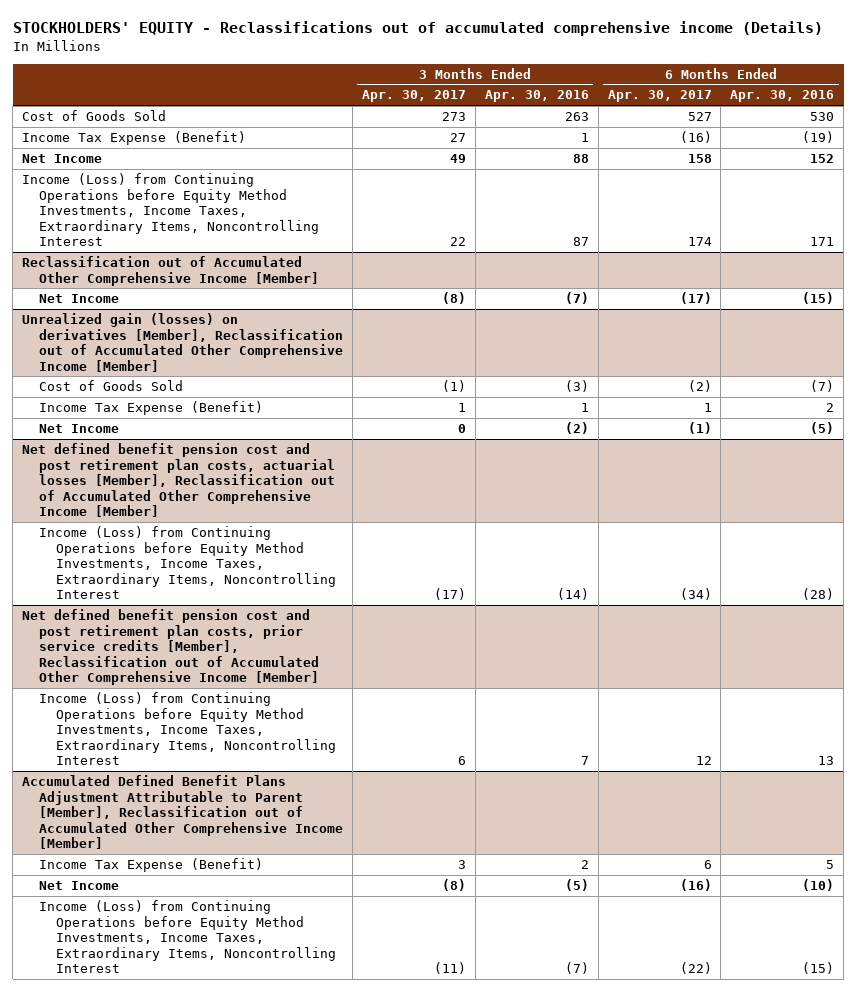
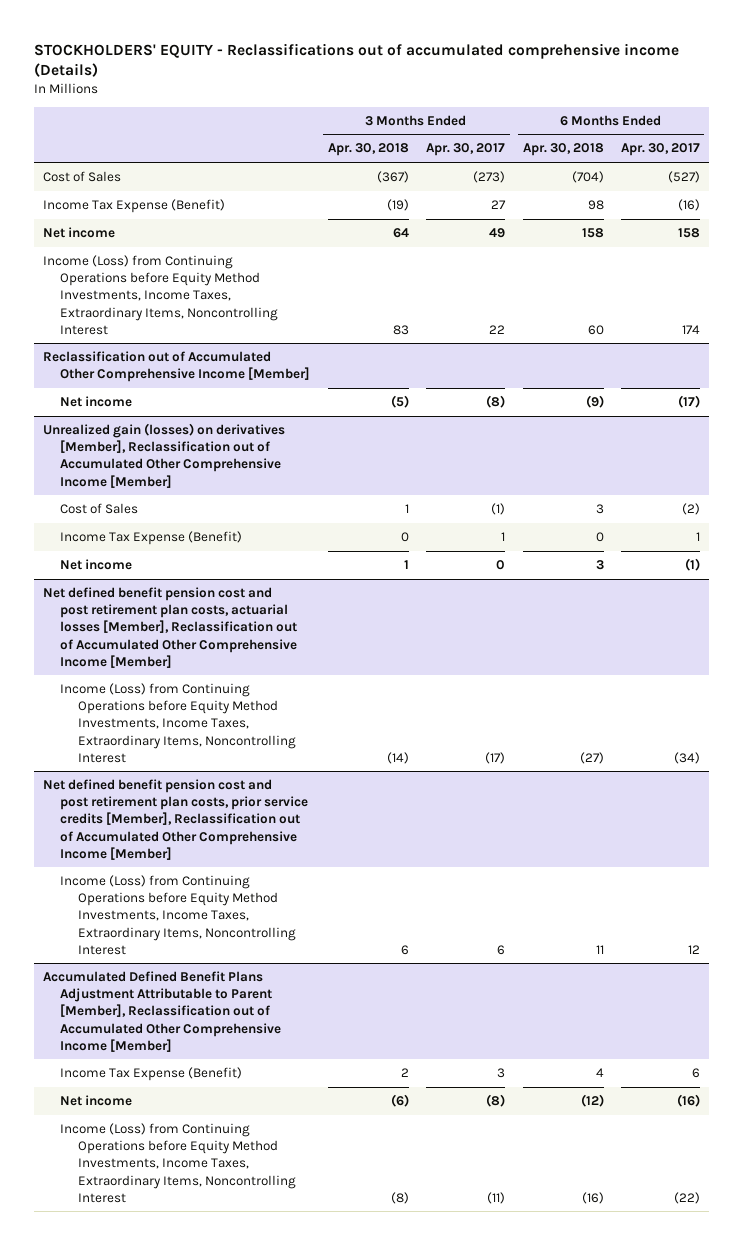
- | 3 Months Ended Apr. 30, 2017 | 3 Months Ended Apr. 30, 2016 | 6 Months Ended Apr. 30, 2017 | 6 Months Ended Apr. 30, 2016
+ | 3 Months Ended Apr. 30, 2018 | 3 Months Ended Apr. 30, 2017 | 6 Months Ended Apr. 30, 2018 | 6 Months Ended Apr. 30, 2017
- Cost of Goods Sold | 273 | 263 | 527 | 530
+ Cost of Sales | (367) | (273) | (704) | (527)
- Net Income | 49 | 88 | 158 | 152
+ Net income | 64 | 49 | 158 | 158
@ Reclassification out of Accumulated Other Comprehensive Income [Member]
- Net Income | (8) | (7) | (17) | (15)
+ Net income | (5) | (8) | (9) | (17)
@ Unrealized gain (losses) on derivatives [Member], Reclassification out of Accumulated Other Comprehensive Income [Member]
- Cost of Goods Sold | (1) | (3) | (2) | (7)
+ Cost of Sales | 1 | (1) | 3 | (2)
- Net Income | 0 | (2) | (1) | (5)
+ Net income | 1 | 0 | 3 | (1)
@ Accumulated Defined Benefit Plans Adjustment Attributable to Parent [Member], Reclassification out of Accumulated Other Comprehensive Income [Member]
- Net Income | (8) | (5) | (16) | (10)
+ Net income | (6) | (8) | (12) | (16)

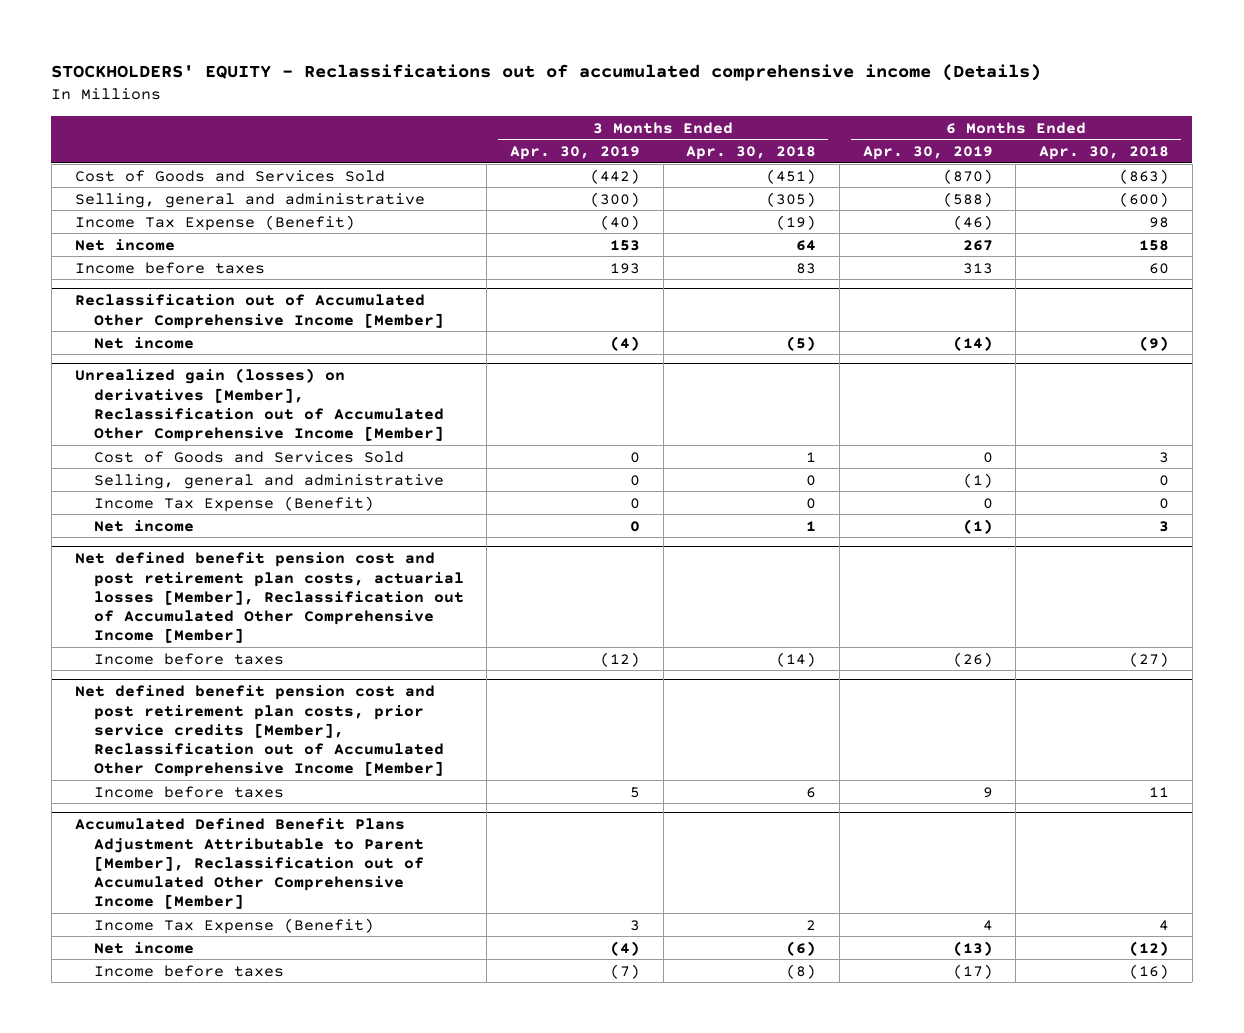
- | 3 Months Ended Apr. 30, 2018 | 3 Months Ended Apr. 30, 2017 | 6 Months Ended Apr. 30, 2018 | 6 Months Ended Apr. 30, 2017
+ | 3 Months Ended Apr. 30, 2019 | 3 Months Ended Apr. 30, 2018 | 6 Months Ended Apr. 30, 2019 | 6 Months Ended Apr. 30, 2018
- Cost of Sales | (367) | (273) | (704) | (527)
+ Cost of Goods and Services Sold | (442) | (451) | (870) | (863)
+ Selling, general and administrative | (300) | (305) | (588) | (600)
- Income (Loss) from Continuing Operations before Equity Method Investments, Income Taxes, Extraordinary Items, Noncontrolling Interest | 83 | 22 | 60 | 174
+ Income before taxes | 193 | 83 | 313 | 60
@ Unrealized gain (losses) on derivatives [Member], Reclassification out of Accumulated Other Comprehensive Income [Member]
- Cost of Sales | 1 | (1) | 3 | (2)
+ Cost of Goods and Services Sold | 0 | 1 | 0 | 3
+ Selling, general and administrative | 0 | 0 | (1) | 0
@ Net defined benefit pension cost and post retirement plan costs, actuarial losses [Member], Reclassification out of Accumulated Other Comprehensive Income [Member]
- Income (Loss) from Continuing Operations before Equity Method Investments, Income Taxes, Extraordinary Items, Noncontrolling Interest | (14) | (17) | (27) | (34)
+ Income before taxes | (12) | (14) | (26) | (27)
@ Net defined benefit pension cost and post retirement plan costs, prior service credits [Member], Reclassification out of Accumulated Other Comprehensive Income [Member]
- Income (Loss) from Continuing Operations before Equity Method Investments, Income Taxes, Extraordinary Items, Noncontrolling Interest | 6 | 6 | 11 | 12
+ Income before taxes | 5 | 6 | 9 | 11
@ Accumulated Defined Benefit Plans Adjustment Attributable to Parent [Member], Reclassification out of Accumulated Other Comprehensive Income [Member]
- Income (Loss) from Continuing Operations before Equity Method Investments, Income Taxes, Extraordinary Items, Noncontrolling Interest | (8) | (11) | (16) | (22)
+ Income before taxes | (7) | (8) | (17) | (16)

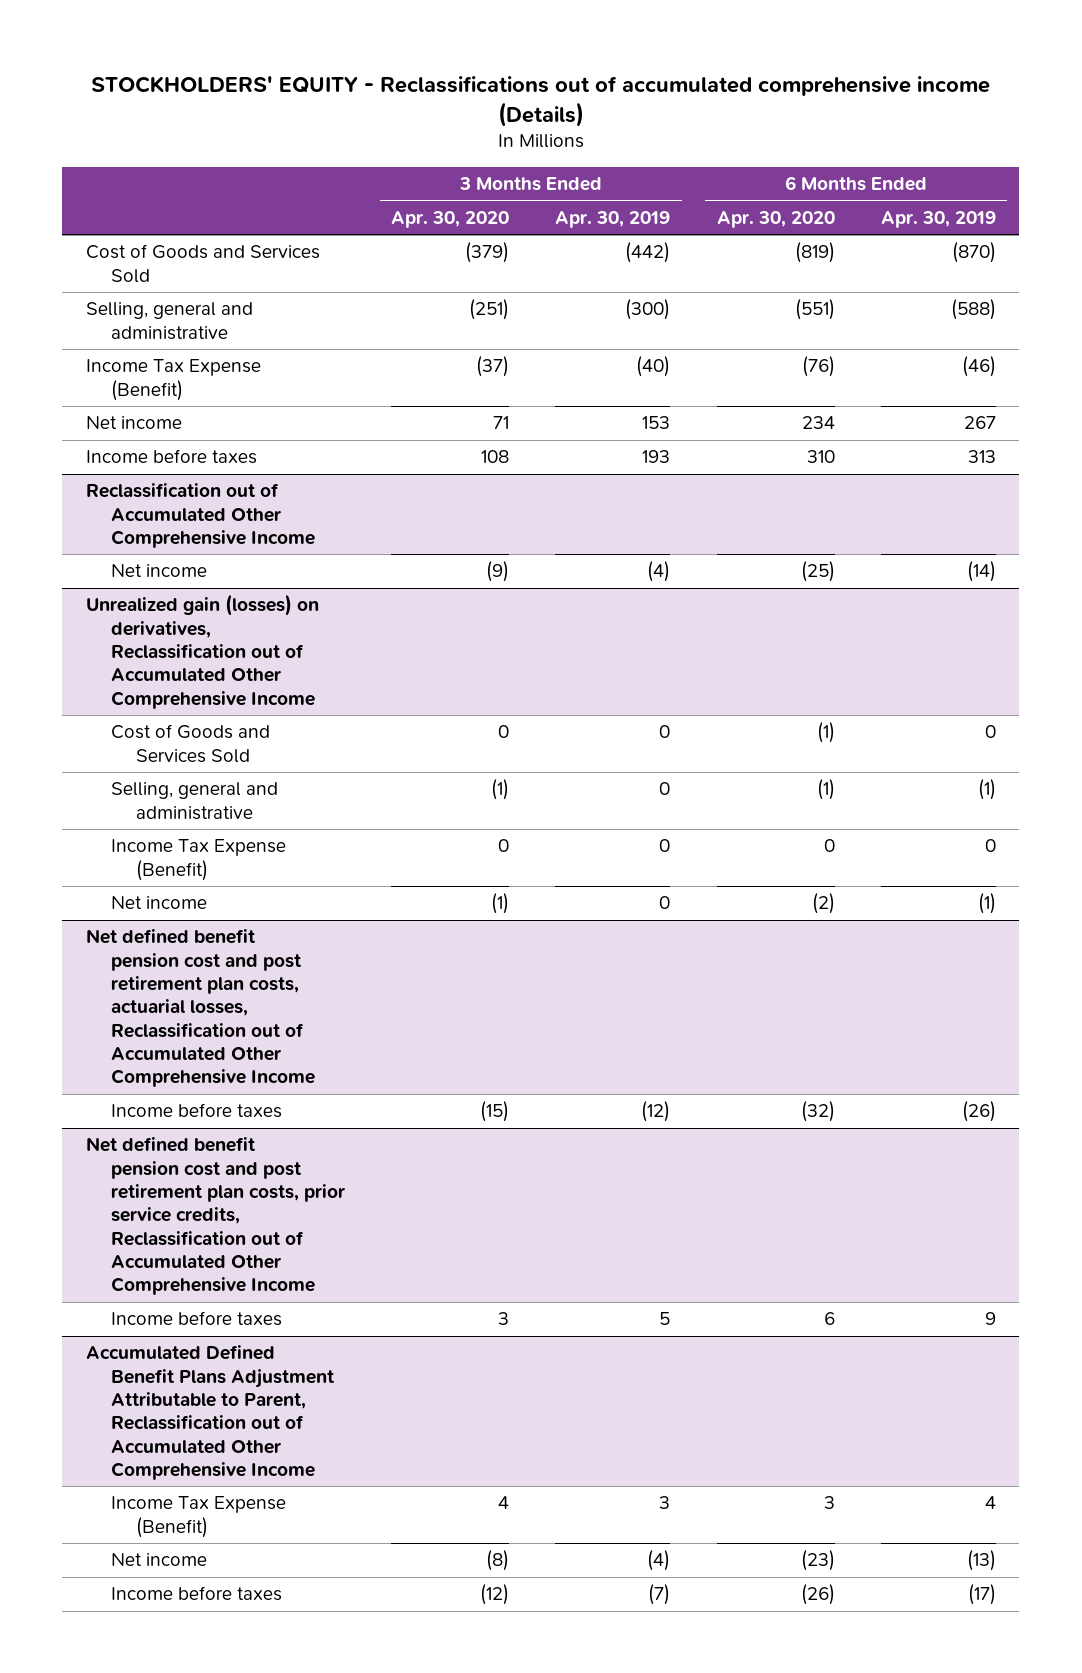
- | 3 Months Ended Apr. 30, 2019 | 3 Months Ended Apr. 30, 2018 | 6 Months Ended Apr. 30, 2019 | 6 Months Ended Apr. 30, 2018
+ | 3 Months Ended Apr. 30, 2020 | 3 Months Ended Apr. 30, 2019 | 6 Months Ended Apr. 30, 2020 | 6 Months Ended Apr. 30, 2019
- Reclassification out of Accumulated Other Comprehensive Income [Member]
+ Reclassification out of Accumulated Other Comprehensive Income
- Unrealized gain (losses) on derivatives [Member], Reclassification out of Accumulated Other Comprehensive Income [Member]
+ Unrealized gain (losses) on derivatives, Reclassification out of Accumulated Other Comprehensive Income
- Net defined benefit pension cost and post retirement plan costs, actuarial losses [Member], Reclassification out of Accumulated Other Comprehensive Income [Member]
+ Net defined benefit pension cost and post retirement plan costs, actuarial losses, Reclassification out of Accumulated Other Comprehensive Income
- Net defined benefit pension cost and post retirement plan costs, prior service credits [Member], Reclassification out of Accumulated Other Comprehensive Income [Member]
+ Net defined benefit pension cost and post retirement plan costs, prior service credits, Reclassification out of Accumulated Other Comprehensive Income
- Accumulated Defined Benefit Plans Adjustment Attributable to Parent [Member], Reclassification out of Accumulated Other Comprehensive Income [Member]
+ Accumulated Defined Benefit Plans Adjustment Attributable to Parent, Reclassification out of Accumulated Other Comprehensive Income

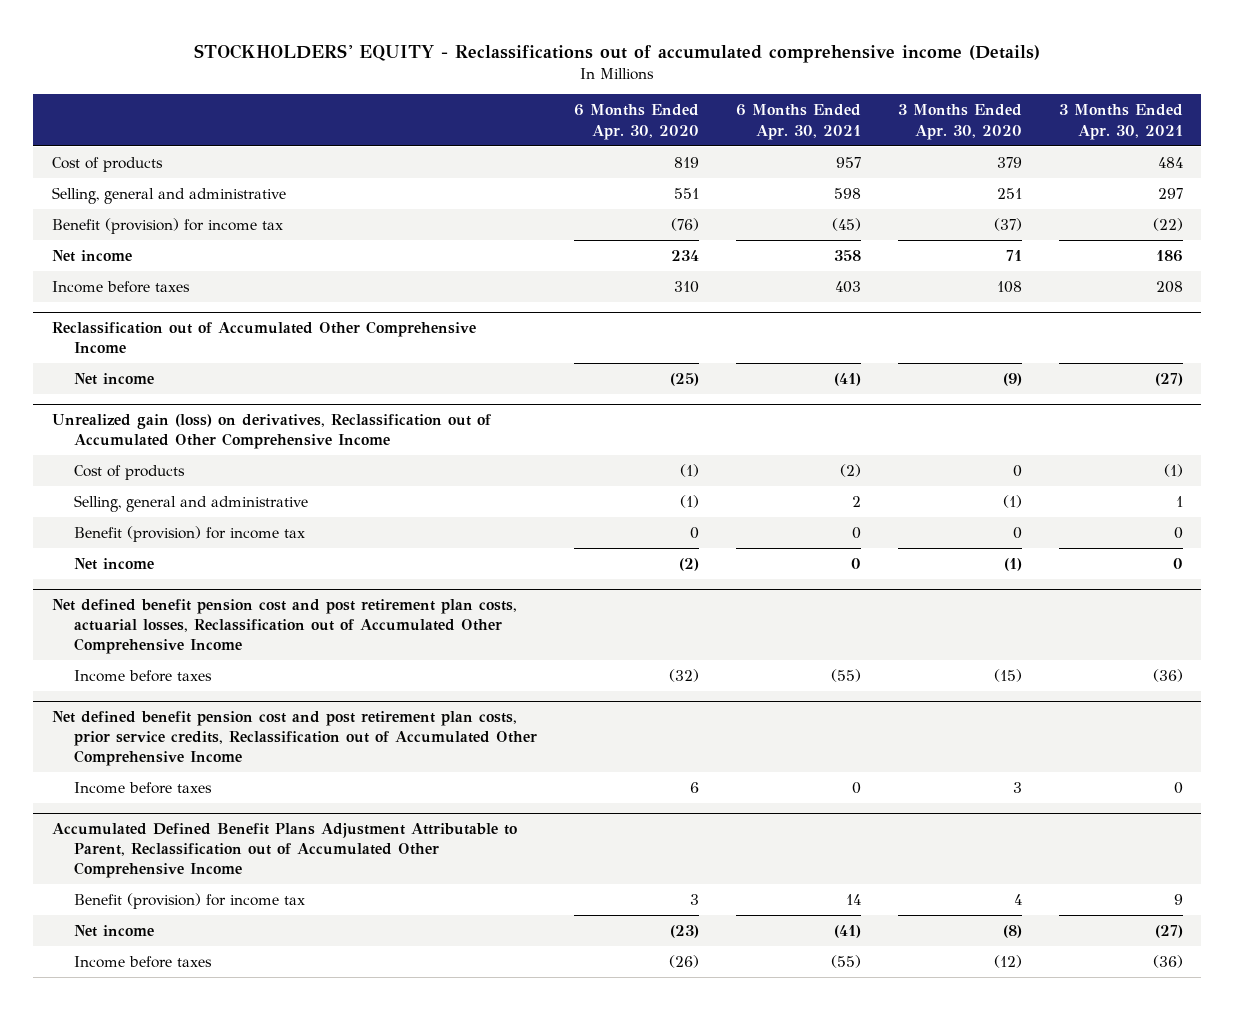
- | 3 Months Ended Apr. 30, 2020 | 3 Months Ended Apr. 30, 2019 | 6 Months Ended Apr. 30, 2020 | 6 Months Ended Apr. 30, 2019
+ | 6 Months Ended Apr. 30, 2020 | 6 Months Ended Apr. 30, 2021 | 3 Months Ended Apr. 30, 2020 | 3 Months Ended Apr. 30, 2021
- Cost of Goods and Services Sold | (379) | (442) | (819) | (870)
- Selling, general and administrative | (251) | (300) | (551) | (588)
- Income Tax Expense (Benefit) | (37) | (40) | (76) | (46)
+ Cost of products | 819 | 957 | 379 | 484
+ Selling, general and administrative | 551 | 598 | 251 | 297
+ Benefit (provision) for income tax | (76) | (45) | (37) | (22)
- Unrealized gain (losses) on derivatives, Reclassification out of Accumulated Other Comprehensive Income
- Cost of Goods and Services Sold | 0 | 0 | (1) | 0
+ Unrealized gain (loss) on derivatives, Reclassification out of Accumulated Other Comprehensive Income
+ Cost of products | (1) | (2) | 0 | (1)
- Income Tax Expense (Benefit) | 0 | 0 | 0 | 0
+ Benefit (provision) for income tax | 0 | 0 | 0 | 0
@ Accumulated Defined Benefit Plans Adjustment Attributable to Parent, Reclassification out of Accumulated Other Comprehensive Income
- Income Tax Expense (Benefit) | 4 | 3 | 3 | 4
+ Benefit (provision) for income tax | 3 | 14 | 4 | 9

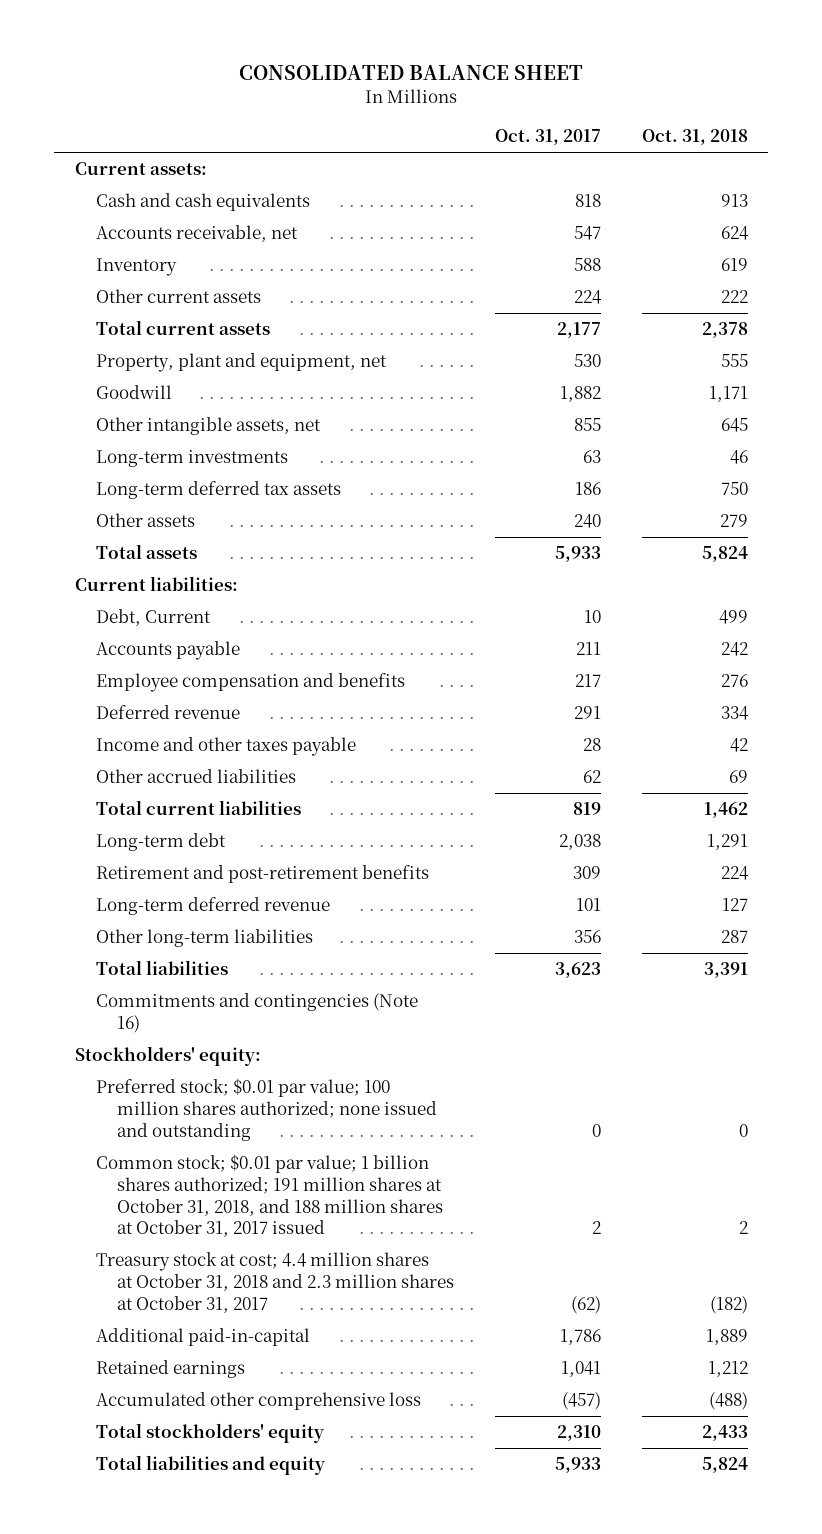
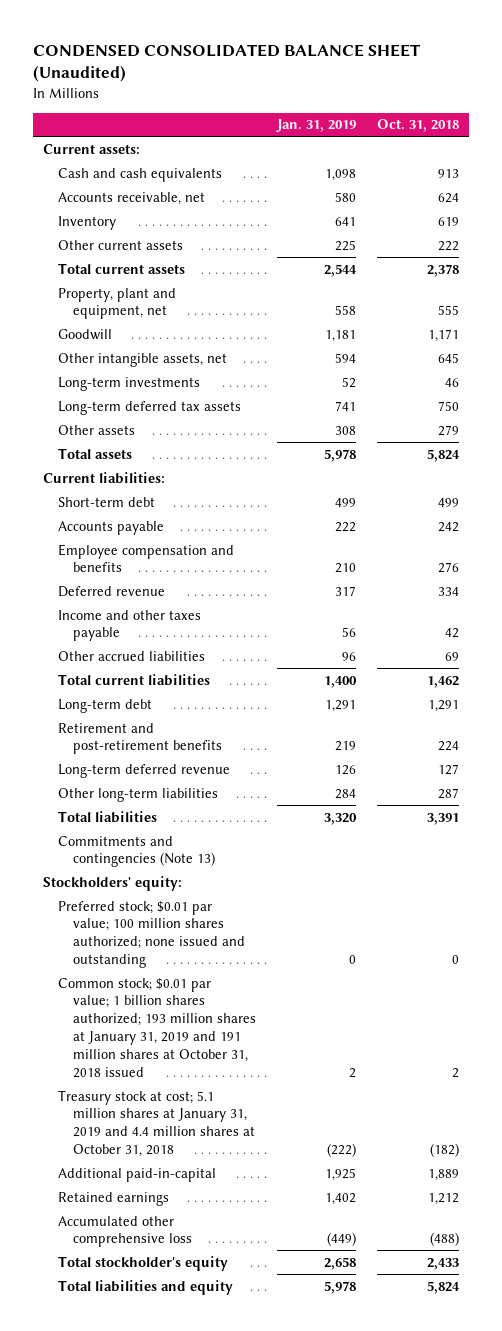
- CONSOLIDATED BALANCE SHEET
+ CONDENSED CONSOLIDATED BALANCE SHEET (Unaudited)
- | Oct. 31, 2017 | Oct. 31, 2018
+ | Jan. 31, 2019 | Oct. 31, 2018
- Debt, Current | 10 | 499
+ Short-term debt | 499 | 499
- Commitments and contingencies (Note 16)
+ Commitments and contingencies (Note 13)
- Common stock; $0.01 par value; 1 billion shares authorized; 191 million shares at October 31, 2018, and 188 million shares at October 31, 2017 issued | 2 | 2
- Treasury stock at cost; 4.4 million shares at October 31, 2018 and 2.3 million shares at October 31, 2017 | (62) | (182)
+ Common stock; $0.01 par value; 1 billion shares authorized; 193 million shares at January 31, 2019 and 191 million shares at October 31, 2018 issued | 2 | 2
+ Treasury stock at cost; 5.1 million shares at January 31, 2019 and 4.4 million shares at October 31, 2018 | (222) | (182)
- Total stockholders' equity | 2,310 | 2,433
+ Total stockholder's equity | 2,658 | 2,433

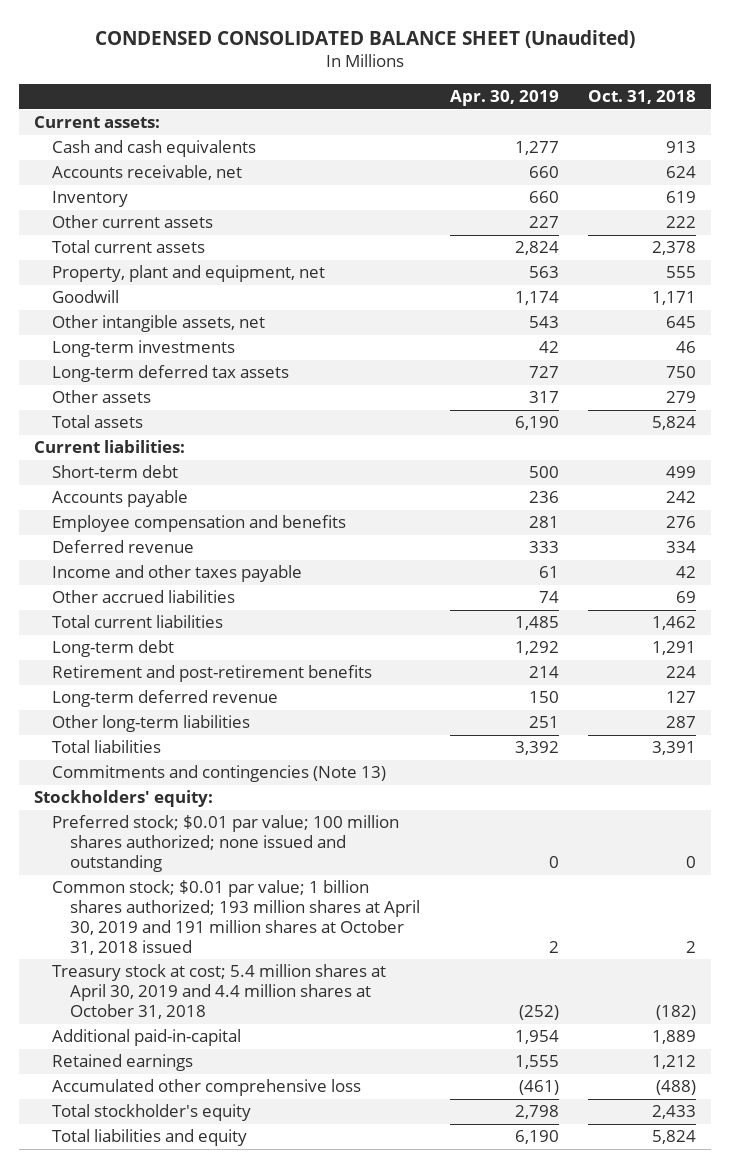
- | Jan. 31, 2019 | Oct. 31, 2018
+ | Apr. 30, 2019 | Oct. 31, 2018
- Common stock; $0.01 par value; 1 billion shares authorized; 193 million shares at January 31, 2019 and 191 million shares at October 31, 2018 issued | 2 | 2
- Treasury stock at cost; 5.1 million shares at January 31, 2019 and 4.4 million shares at October 31, 2018 | (222) | (182)
+ Common stock; $0.01 par value; 1 billion shares authorized; 193 million shares at April 30, 2019 and 191 million shares at October 31, 2018 issued | 2 | 2
+ Treasury stock at cost; 5.4 million shares at April 30, 2019 and 4.4 million shares at October 31, 2018 | (252) | (182)

